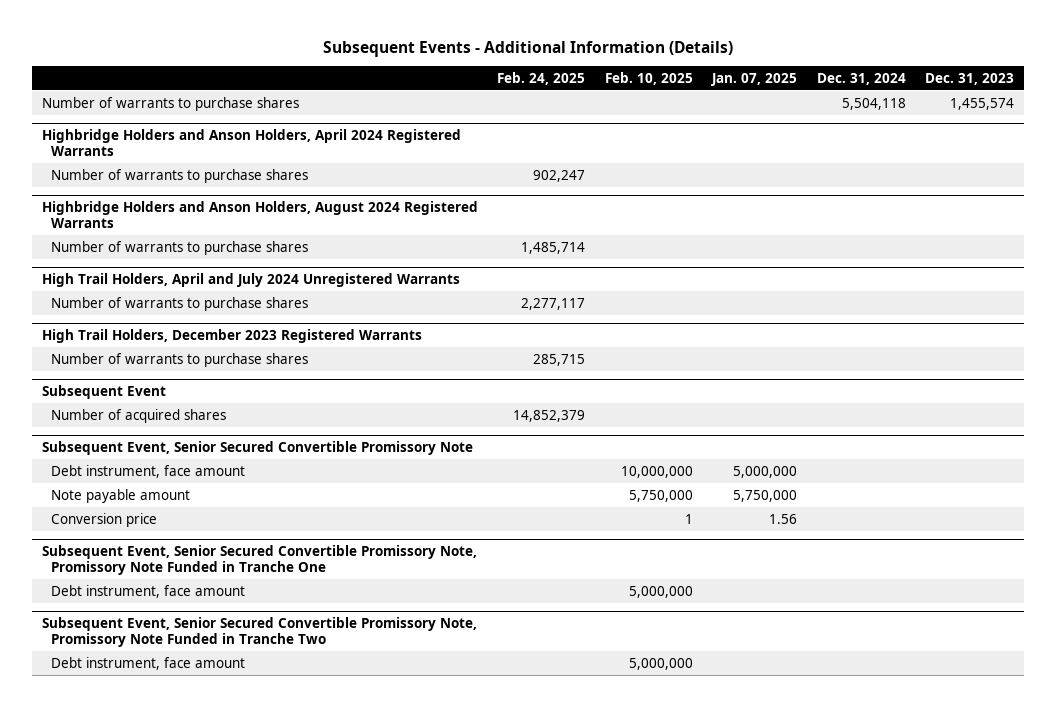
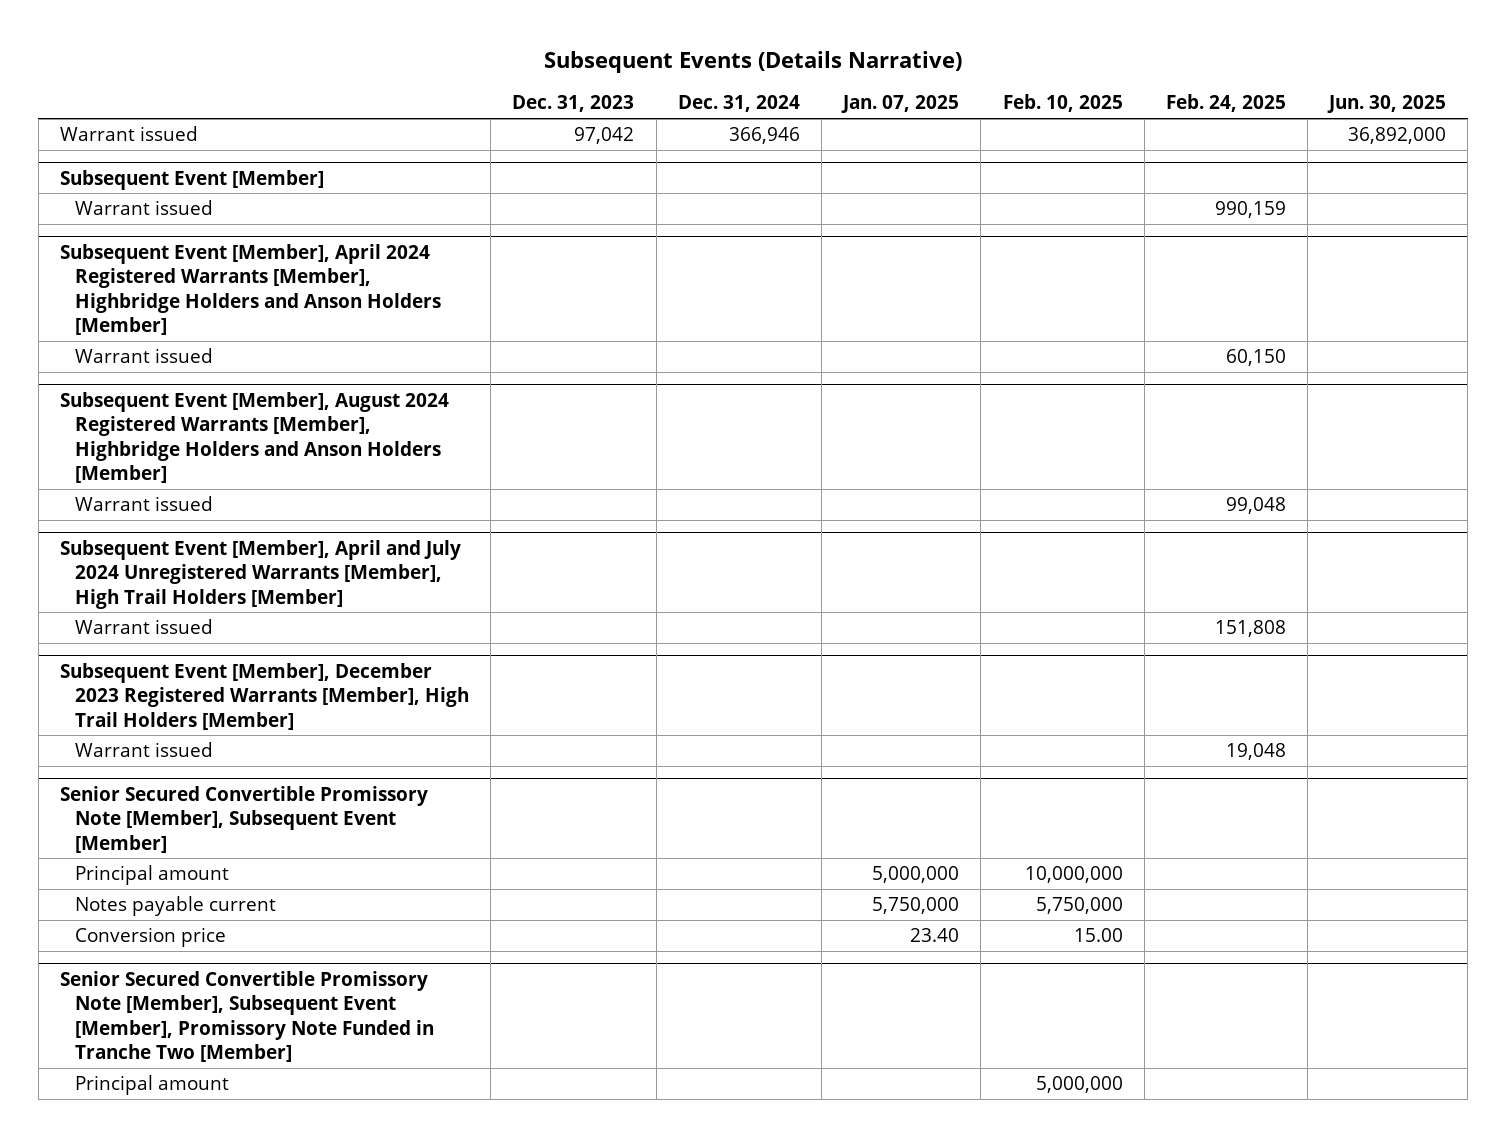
- Subsequent Events - Additional Information (Details)
+ Subsequent Events (Details Narrative)
- | Feb. 24, 2025 | Feb. 10, 2025 | Jan. 07, 2025 | Dec. 31, 2024 | Dec. 31, 2023
+ | Dec. 31, 2023 | Dec. 31, 2024 | Jan. 07, 2025 | Feb. 10, 2025 | Feb. 24, 2025 | Jun. 30, 2025
- Number of warrants to purchase shares | | | | 5,504,118 | 1,455,574
- Highbridge Holders and Anson Holders, April 2024 Registered Warrants
- Number of warrants to purchase shares | 902,247 | | | |
- Highbridge Holders and Anson Holders, August 2024 Registered Warrants
- Number of warrants to purchase shares | 1,485,714 | | | |
- High Trail Holders, April and July 2024 Unregistered Warrants
- Number of warrants to purchase shares | 2,277,117 | | | |
- High Trail Holders, December 2023 Registered Warrants
- Number of warrants to purchase shares | 285,715 | | | |
- Subsequent Event
- Number of acquired shares | 14,852,379 | | | |
- Subsequent Event, Senior Secured Convertible Promissory Note
- Debt instrument, face amount | | 10,000,000 | 5,000,000 | |
- Note payable amount | | 5,750,000 | 5,750,000 | |
- Conversion price | | 1 | 1.56 | |
- Subsequent Event, Senior Secured Convertible Promissory Note, Promissory Note Funded in Tranche One
- Debt instrument, face amount | | 5,000,000 | | |
- Subsequent Event, Senior Secured Convertible Promissory Note, Promissory Note Funded in Tranche Two
- Debt instrument, face amount | | 5,000,000 | | |
+ Warrant issued | 97,042 | 366,946 | | | | 36,892,000
+ Subsequent Event [Member]
+ Warrant issued | | | | | 990,159 |
+ Subsequent Event [Member], April 2024 Registered Warrants [Member], Highbridge Holders and Anson Holders [Member]
+ Warrant issued | | | | | 60,150 |
+ Subsequent Event [Member], August 2024 Registered Warrants [Member], Highbridge Holders and Anson Holders [Member]
+ Warrant issued | | | | | 99,048 |
+ Subsequent Event [Member], April and July 2024 Unregistered Warrants [Member], High Trail Holders [Member]
+ Warrant issued | | | | | 151,808 |
+ Subsequent Event [Member], December 2023 Registered Warrants [Member], High Trail Holders [Member]
+ Warrant issued | | | | | 19,048 |
+ Senior Secured Convertible Promissory Note [Member], Subsequent Event [Member]
+ Principal amount | | | 5,000,000 | 10,000,000 | |
+ Notes payable current | | | 5,750,000 | 5,750,000 | |
+ Conversion price | | | 23.40 | 15.00 | |
+ Senior Secured Convertible Promissory Note [Member], Subsequent Event [Member], Promissory Note Funded in Tranche Two [Member]
+ Principal amount | | | | 5,000,000 | |

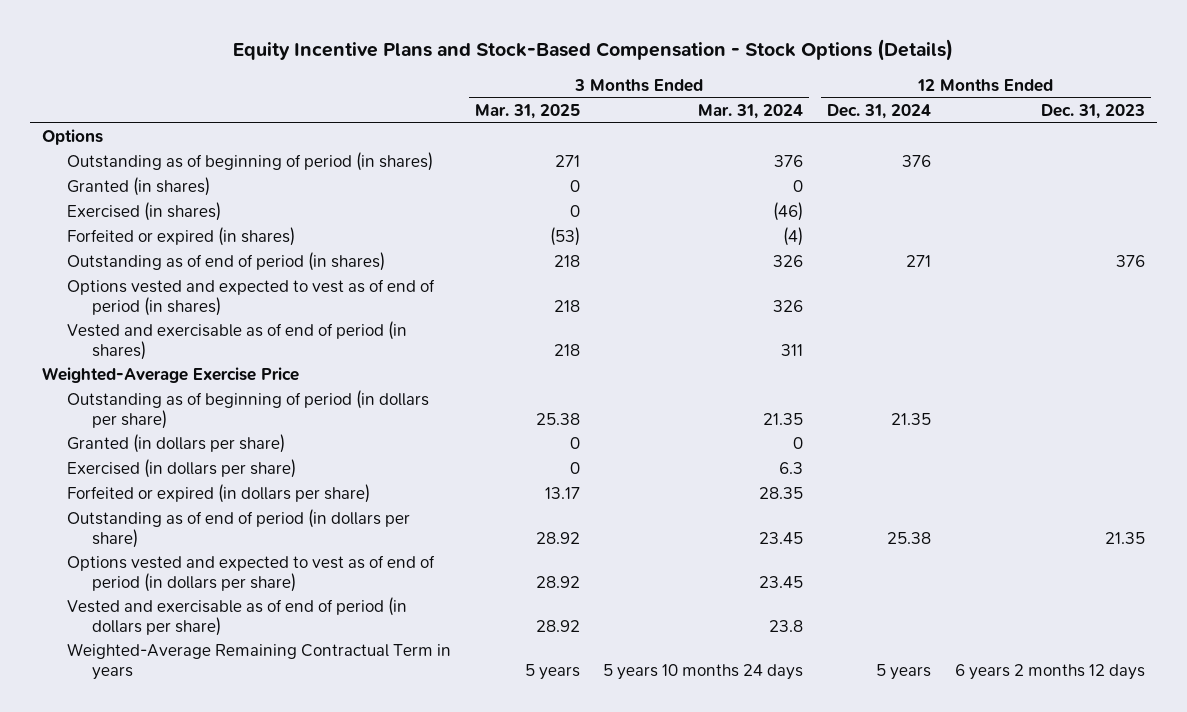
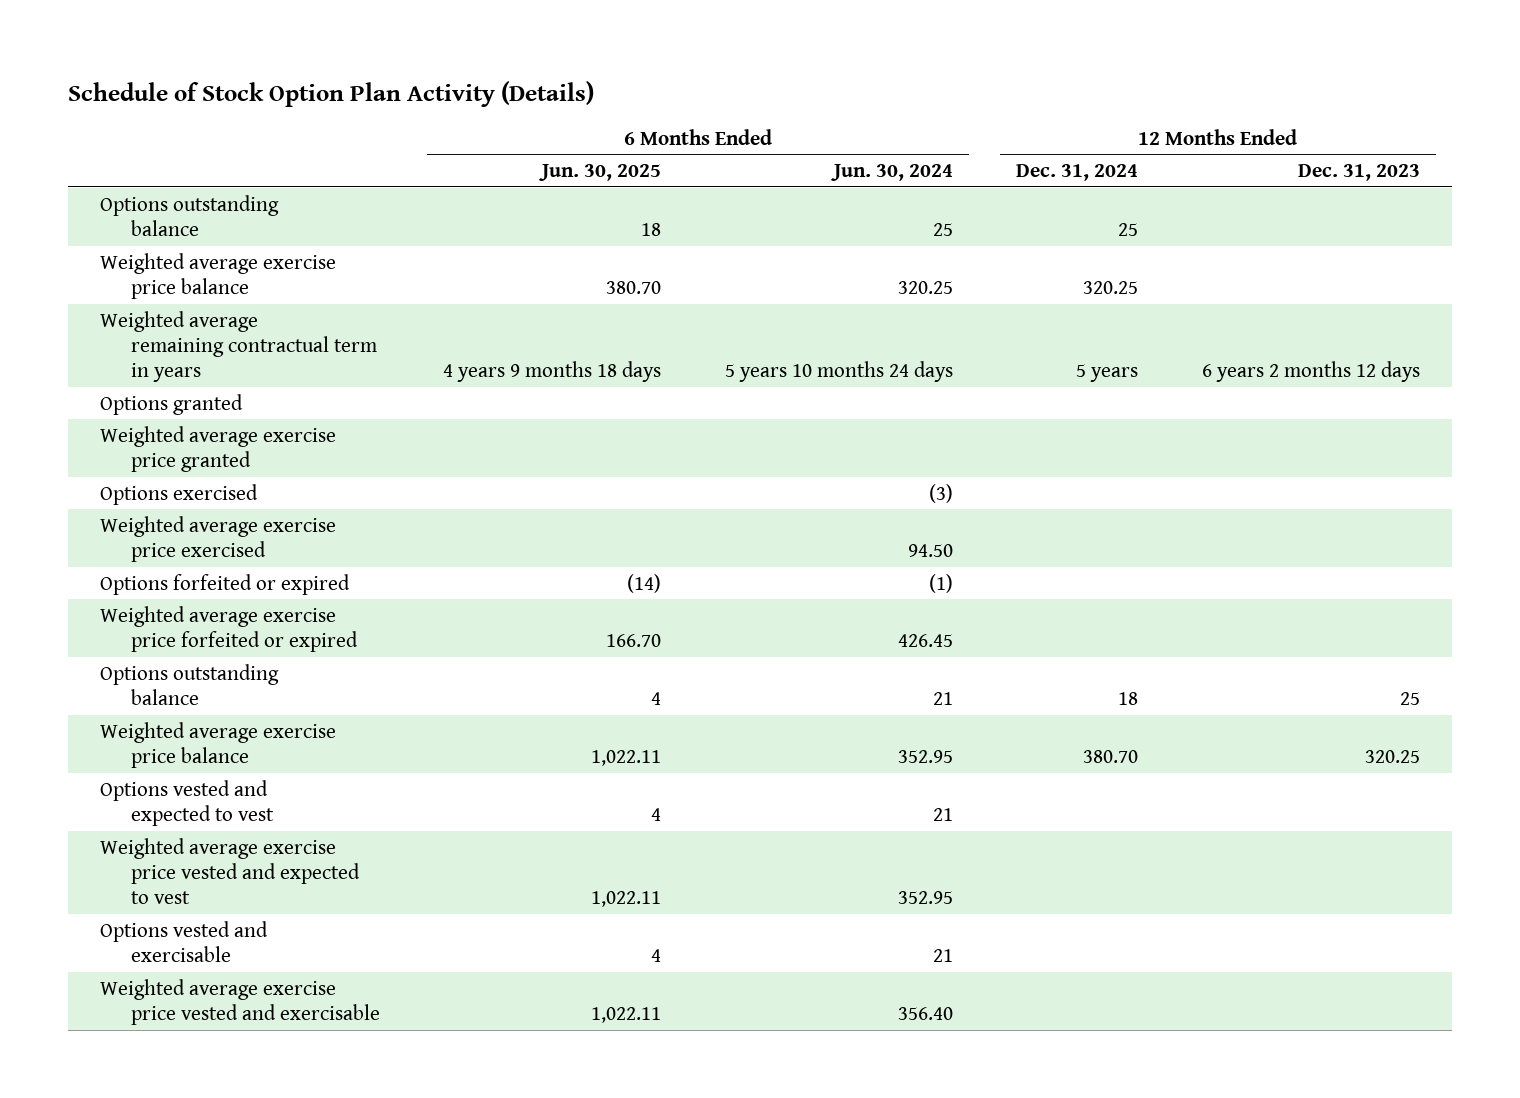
- Equity Incentive Plans and Stock-Based Compensation - Stock Options (Details)
+ Schedule of Stock Option Plan Activity (Details)
- | 3 Months Ended Mar. 31, 2025 | 3 Months Ended Mar. 31, 2024 | 12 Months Ended Dec. 31, 2024 | 12 Months Ended Dec. 31, 2023
+ | 6 Months Ended Jun. 30, 2025 | 6 Months Ended Jun. 30, 2024 | 12 Months Ended Dec. 31, 2024 | 12 Months Ended Dec. 31, 2023
- Options
- Outstanding as of beginning of period (in shares) | 271 | 376 | 376 |
- Granted (in shares) | 0 | 0 | |
- Exercised (in shares) | 0 | (46) | |
- Forfeited or expired (in shares) | (53) | (4) | |
- Outstanding as of end of period (in shares) | 218 | 326 | 271 | 376
- Options vested and expected to vest as of end of period (in shares) | 218 | 326 | |
- Vested and exercisable as of end of period (in shares) | 218 | 311 | |
- Weighted-Average Exercise Price
- Outstanding as of beginning of period (in dollars per share) | 25.38 | 21.35 | 21.35 |
- Granted (in dollars per share) | 0 | 0 | |
- Exercised (in dollars per share) | 0 | 6.3 | |
- Forfeited or expired (in dollars per share) | 13.17 | 28.35 | |
- Outstanding as of end of period (in dollars per share) | 28.92 | 23.45 | 25.38 | 21.35
- Options vested and expected to vest as of end of period (in dollars per share) | 28.92 | 23.45 | |
- Vested and exercisable as of end of period (in dollars per share) | 28.92 | 23.8 | |
- Weighted-Average Remaining Contractual Term in years | 5 years | 5 years 10 months 24 days | 5 years | 6 years 2 months 12 days
+ Options outstanding balance | 18 | 25 | 25 |
+ Weighted average exercise price balance | 380.70 | 320.25 | 320.25 |
+ Weighted average remaining contractual term in years | 4 years 9 months 18 days | 5 years 10 months 24 days | 5 years | 6 years 2 months 12 days
+ Options granted
+ Weighted average exercise price granted
+ Options exercised | | (3) | |
+ Weighted average exercise price exercised | | 94.50 | |
+ Options forfeited or expired | (14) | (1) | |
+ Weighted average exercise price forfeited or expired | 166.70 | 426.45 | |
+ Options outstanding balance | 4 | 21 | 18 | 25
+ Weighted average exercise price balance | 1,022.11 | 352.95 | 380.70 | 320.25
+ Options vested and expected to vest | 4 | 21 | |
+ Weighted average exercise price vested and expected to vest | 1,022.11 | 352.95 | |
+ Options vested and exercisable | 4 | 21 | |
+ Weighted average exercise price vested and exercisable | 1,022.11 | 356.40 | |

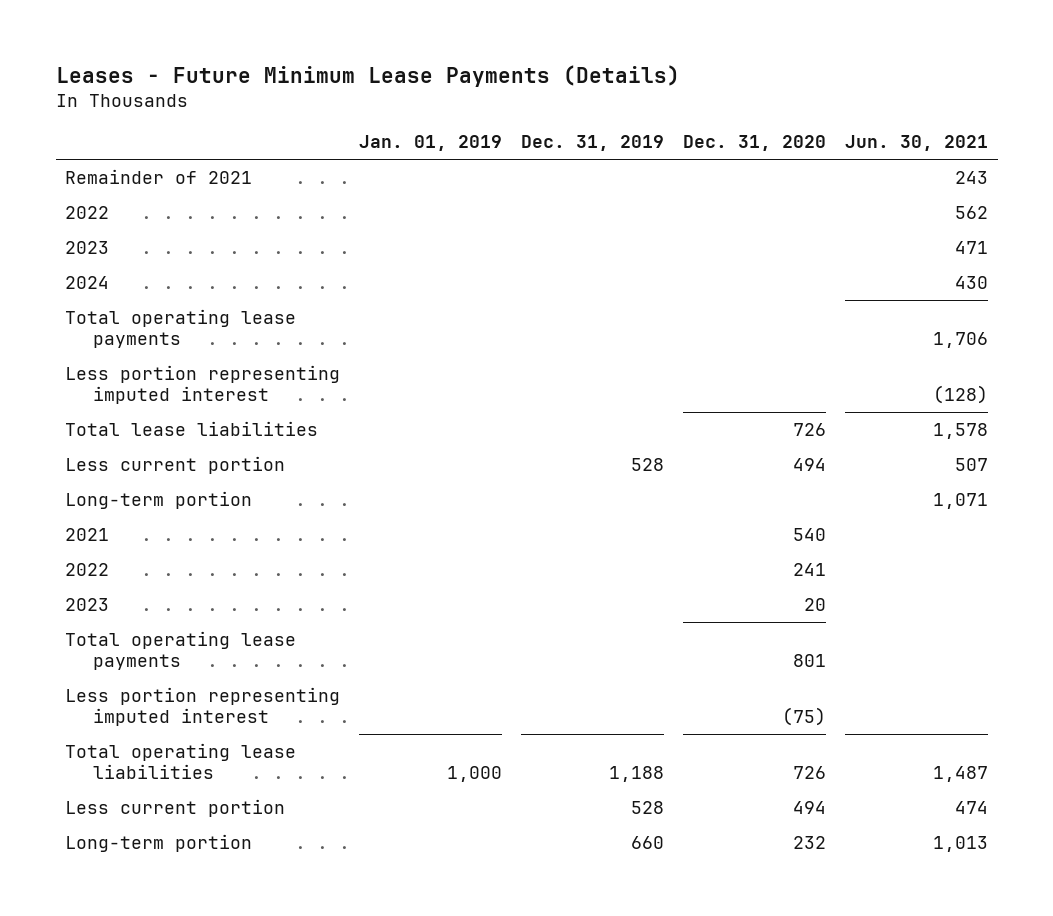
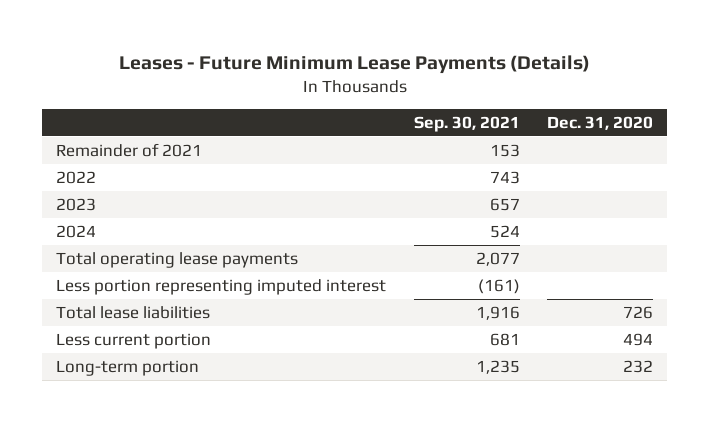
- | Jan. 01, 2019 | Dec. 31, 2019 | Dec. 31, 2020 | Jun. 30, 2021
+ | Sep. 30, 2021 | Dec. 31, 2020
- Long-term portion | | | | 1,071
- 2021 | | | 540 |
- 2022 | | | 241 |
- 2023 | | | 20 |
- Total operating lease payments | | | 801 |
- Less portion representing imputed interest | | | (75) |
- Total operating lease liabilities | 1,000 | 1,188 | 726 | 1,487
- Less current portion | | 528 | 494 | 474

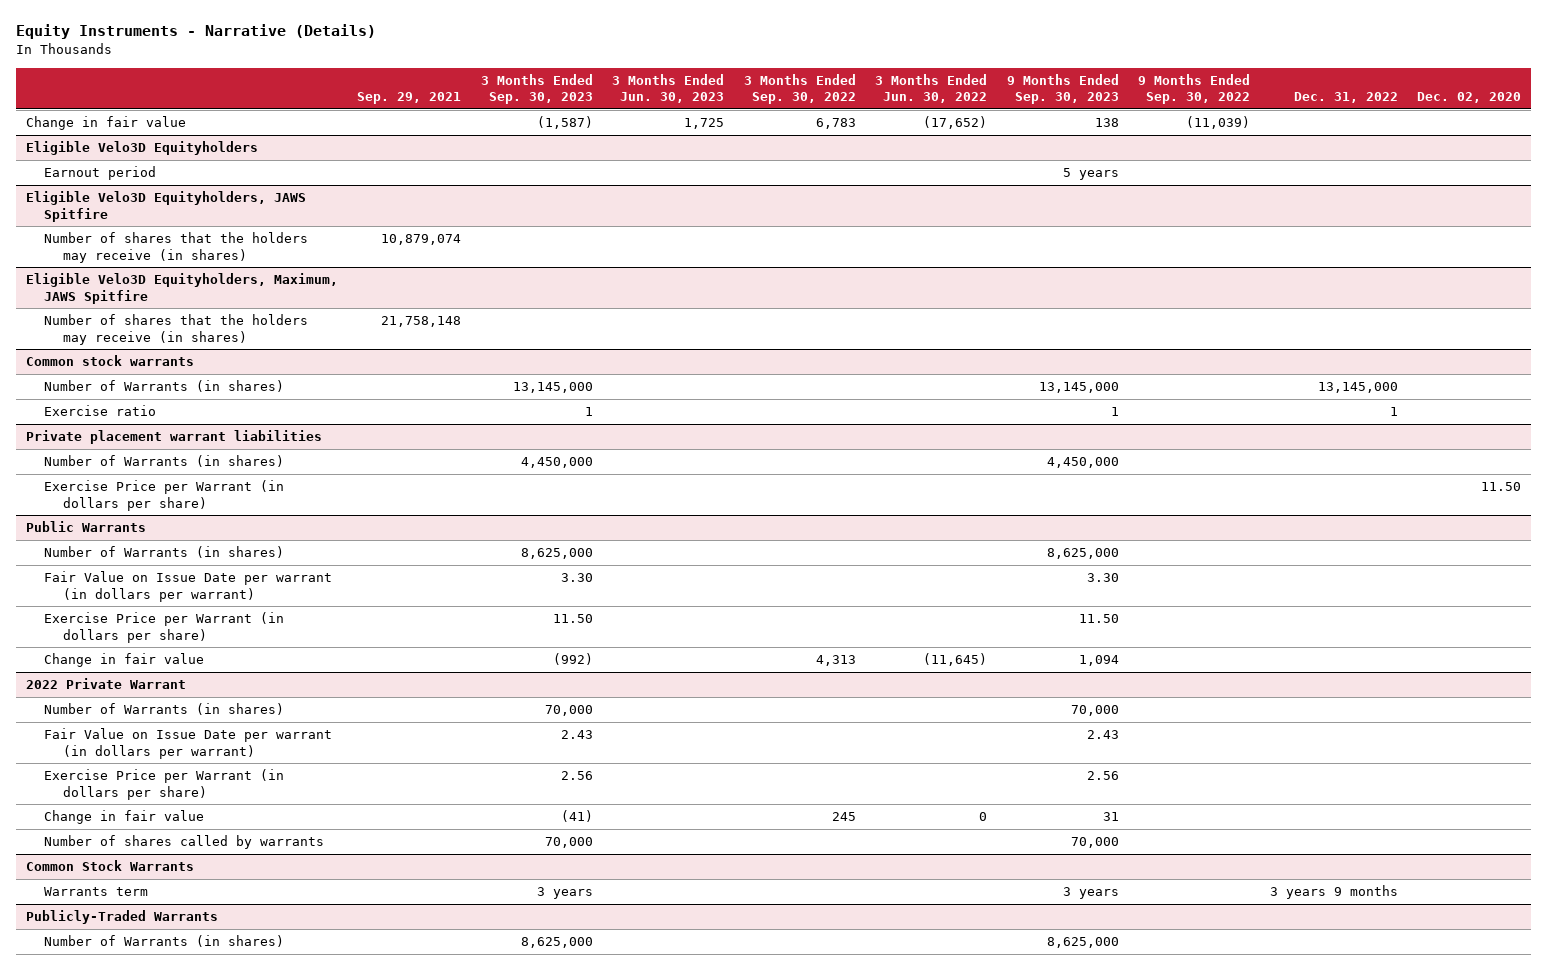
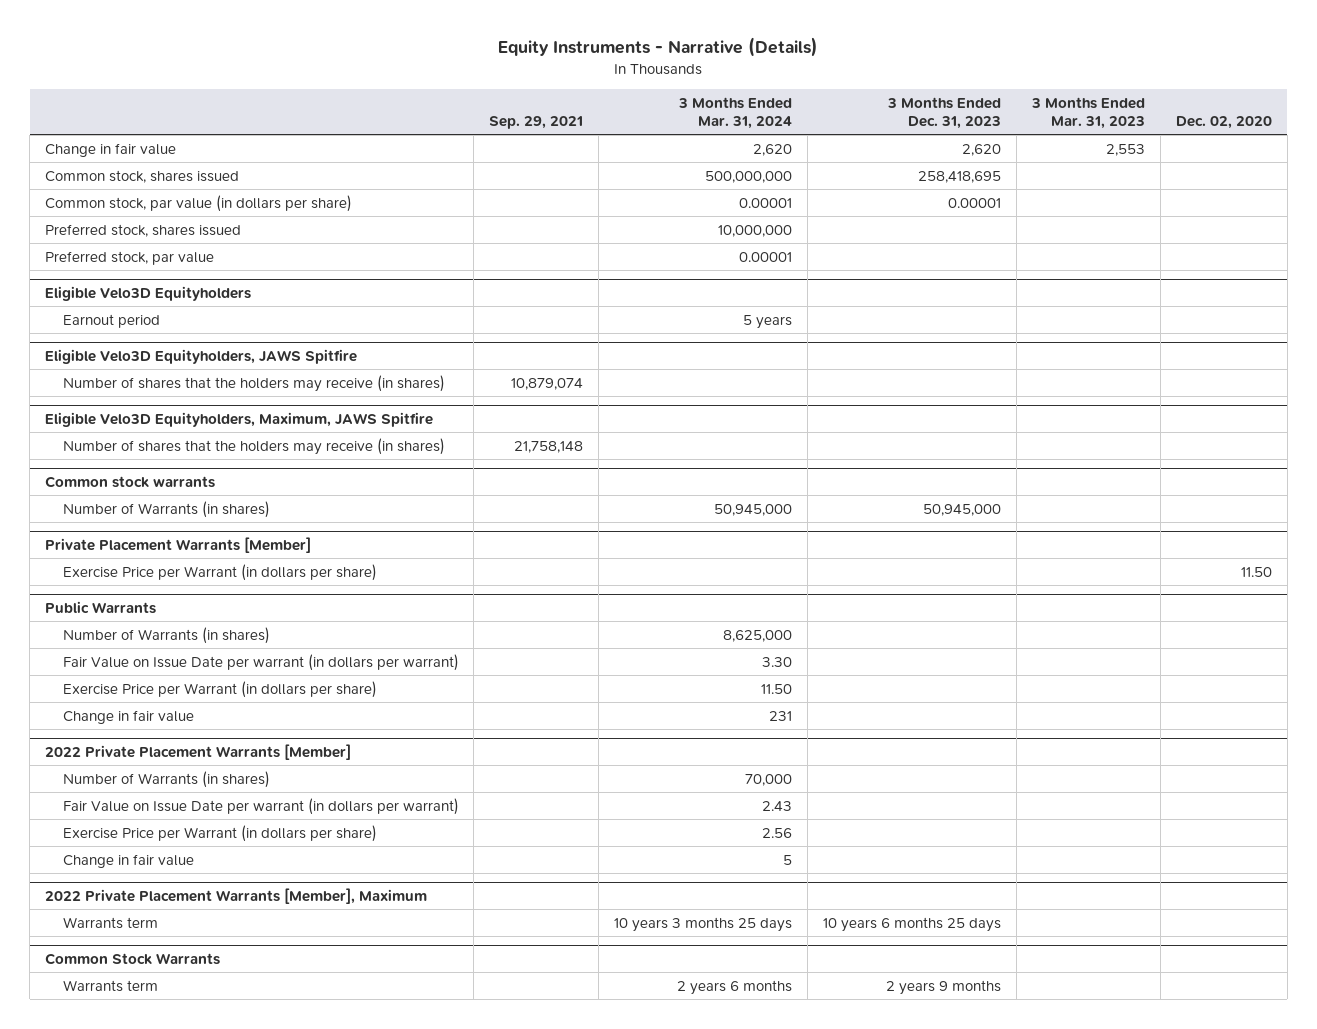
- | Sep. 29, 2021 | 3 Months Ended Sep. 30, 2023 | 3 Months Ended Jun. 30, 2023 | 3 Months Ended Sep. 30, 2022 | 3 Months Ended Jun. 30, 2022 | 9 Months Ended Sep. 30, 2023 | 9 Months Ended Sep. 30, 2022 | Dec. 31, 2022 | Dec. 02, 2020
+ | Sep. 29, 2021 | 3 Months Ended Mar. 31, 2024 | 3 Months Ended Dec. 31, 2023 | 3 Months Ended Mar. 31, 2023 | Dec. 02, 2020
+ Common stock, shares issued | | 500,000,000 | 258,418,695 | |
+ Common stock, par value (in dollars per share) | | 0.00001 | 0.00001 | |
+ Preferred stock, shares issued | | 10,000,000 | | |
+ Preferred stock, par value | | 0.00001 | | |
@ Common stock warrants
- Exercise ratio | | 1 | | | | 1 | | 1 |
- Private placement warrant liabilities
- Number of Warrants (in shares) | | 4,450,000 | | | | 4,450,000 | | |
+ Private Placement Warrants [Member]
- 2022 Private Warrant
+ 2022 Private Placement Warrants [Member]
- Number of shares called by warrants | | 70,000 | | | | 70,000 | | |
+ 2022 Private Placement Warrants [Member], Maximum
+ Warrants term | | 10 years 3 months 25 days | 10 years 6 months 25 days | |
- Publicly-Traded Warrants
- Number of Warrants (in shares) | | 8,625,000 | | | | 8,625,000 | | |

